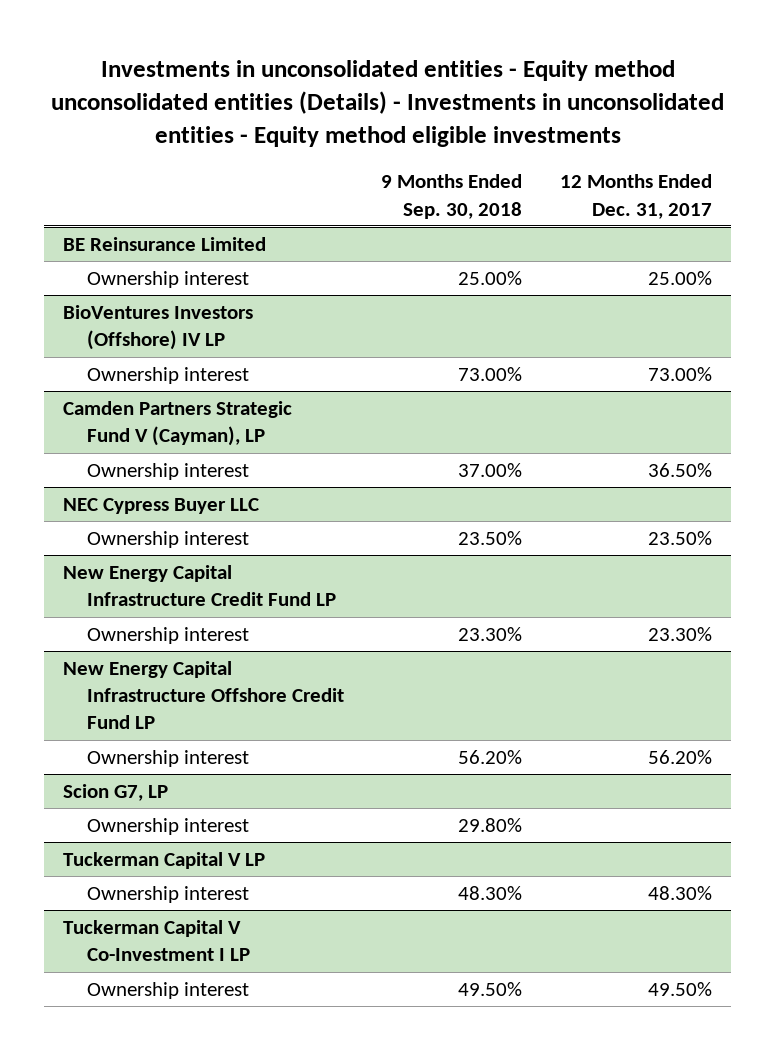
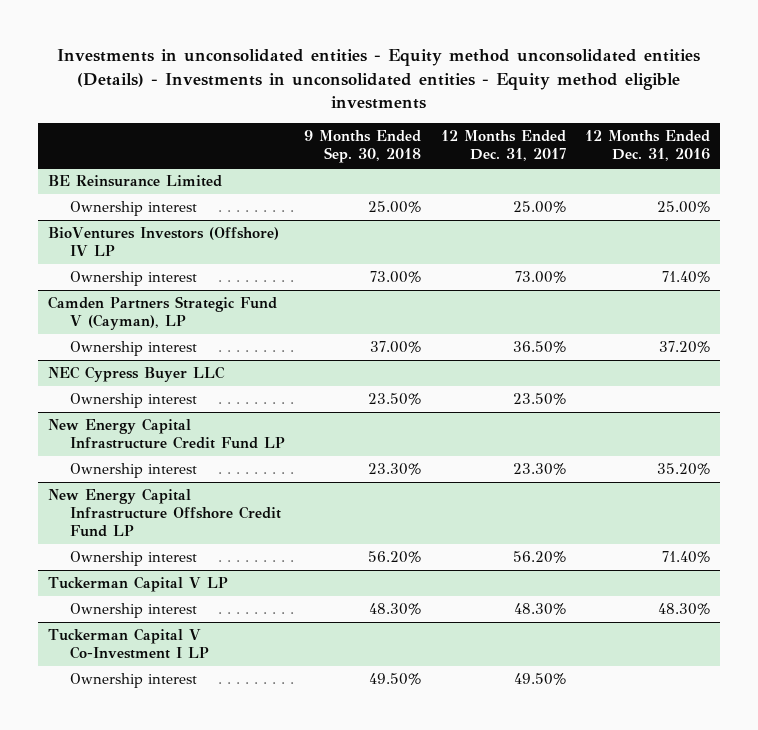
- | 9 Months Ended Sep. 30, 2018 | 12 Months Ended Dec. 31, 2017
+ | 9 Months Ended Sep. 30, 2018 | 12 Months Ended Dec. 31, 2017 | 12 Months Ended Dec. 31, 2016
- Scion G7, LP
- Ownership interest | 29.80% |

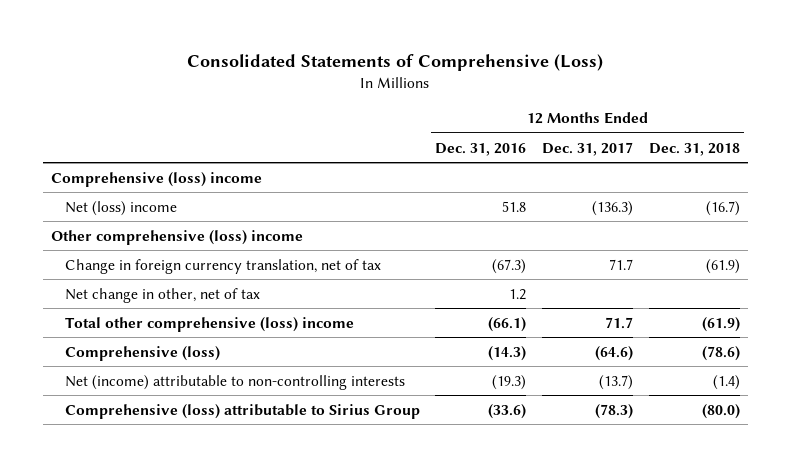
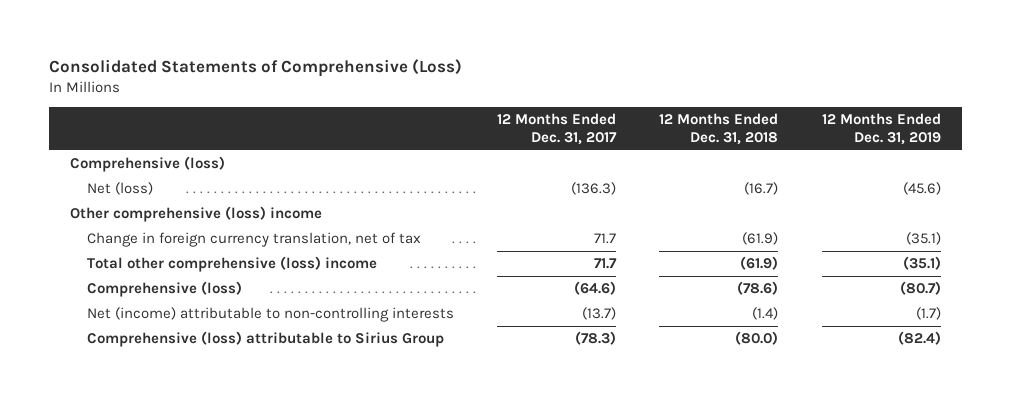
- | 12 Months Ended Dec. 31, 2016 | 12 Months Ended Dec. 31, 2017 | 12 Months Ended Dec. 31, 2018
+ | 12 Months Ended Dec. 31, 2017 | 12 Months Ended Dec. 31, 2018 | 12 Months Ended Dec. 31, 2019
- Comprehensive (loss) income
- Net (loss) income | 51.8 | (136.3) | (16.7)
+ Comprehensive (loss)
+ Net (loss) | (136.3) | (16.7) | (45.6)
- Net change in other, net of tax | 1.2 | |

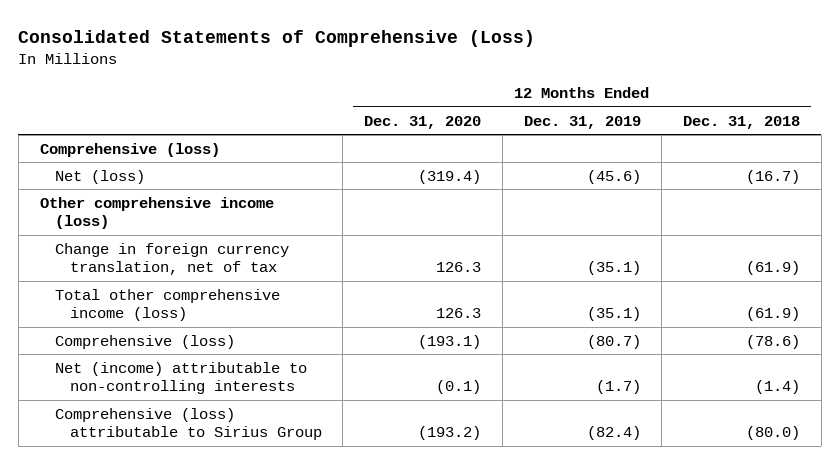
- | 12 Months Ended Dec. 31, 2017 | 12 Months Ended Dec. 31, 2018 | 12 Months Ended Dec. 31, 2019
+ | 12 Months Ended Dec. 31, 2020 | 12 Months Ended Dec. 31, 2019 | 12 Months Ended Dec. 31, 2018
- Other comprehensive (loss) income
+ Other comprehensive income (loss)
- Total other comprehensive (loss) income | 71.7 | (61.9) | (35.1)
+ Total other comprehensive income (loss) | 126.3 | (35.1) | (61.9)

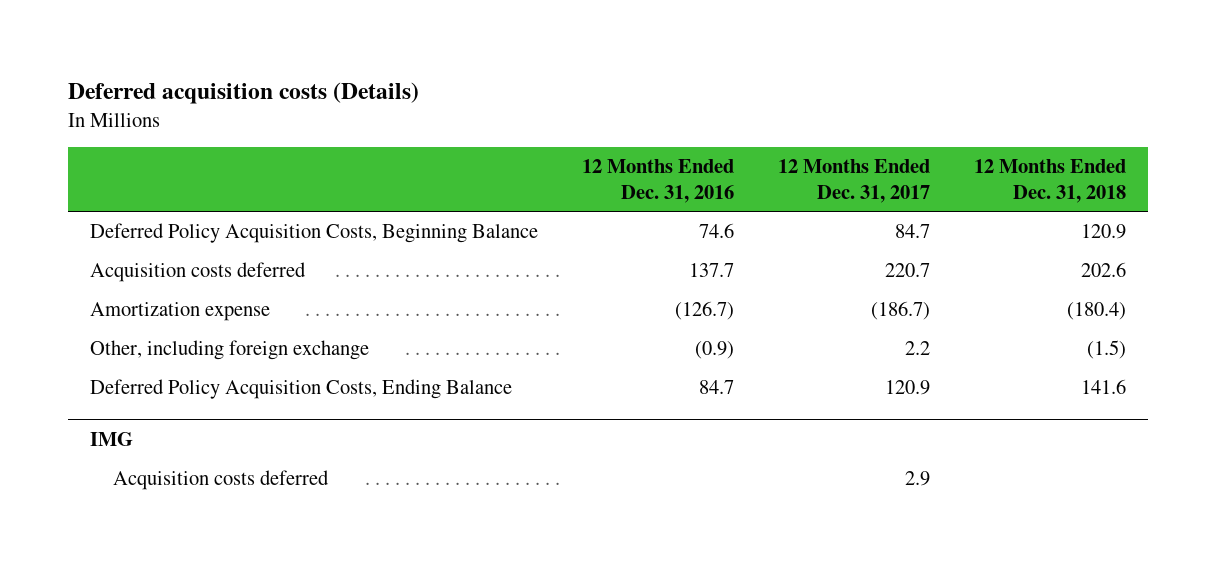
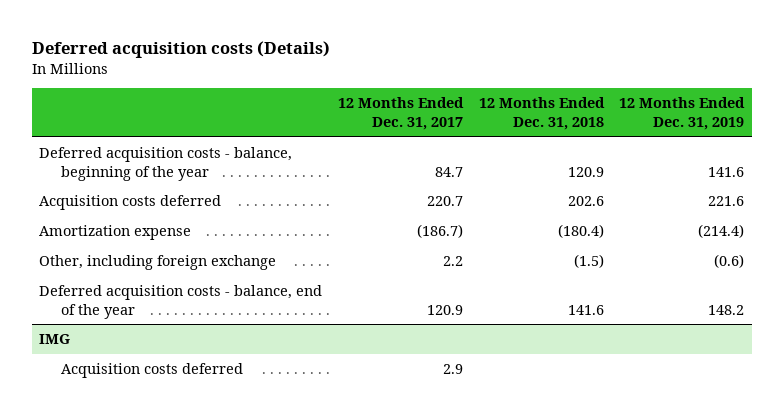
- | 12 Months Ended Dec. 31, 2016 | 12 Months Ended Dec. 31, 2017 | 12 Months Ended Dec. 31, 2018
+ | 12 Months Ended Dec. 31, 2017 | 12 Months Ended Dec. 31, 2018 | 12 Months Ended Dec. 31, 2019
- Deferred Policy Acquisition Costs, Beginning Balance | 74.6 | 84.7 | 120.9
+ Deferred acquisition costs - balance, beginning of the year | 84.7 | 120.9 | 141.6
- Deferred Policy Acquisition Costs, Ending Balance | 84.7 | 120.9 | 141.6
+ Deferred acquisition costs - balance, end of the year | 120.9 | 141.6 | 148.2

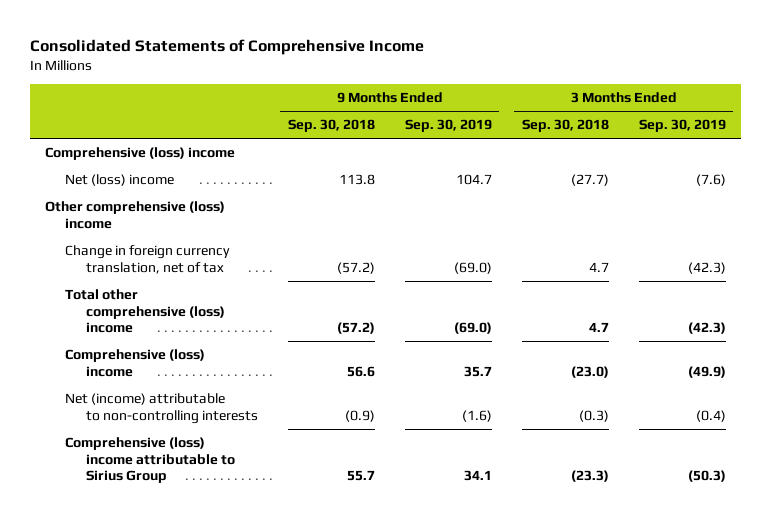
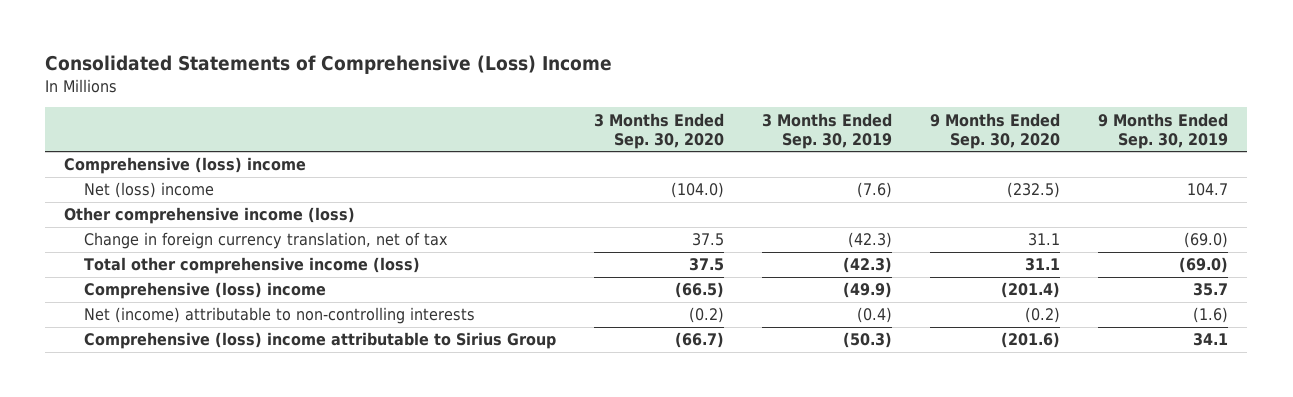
- Consolidated Statements of Comprehensive Income
+ Consolidated Statements of Comprehensive (Loss) Income
- | 9 Months Ended Sep. 30, 2018 | 9 Months Ended Sep. 30, 2019 | 3 Months Ended Sep. 30, 2018 | 3 Months Ended Sep. 30, 2019
+ | 3 Months Ended Sep. 30, 2020 | 3 Months Ended Sep. 30, 2019 | 9 Months Ended Sep. 30, 2020 | 9 Months Ended Sep. 30, 2019
- Other comprehensive (loss) income
+ Other comprehensive income (loss)
- Total other comprehensive (loss) income | (57.2) | (69.0) | 4.7 | (42.3)
+ Total other comprehensive income (loss) | 37.5 | (42.3) | 31.1 | (69.0)

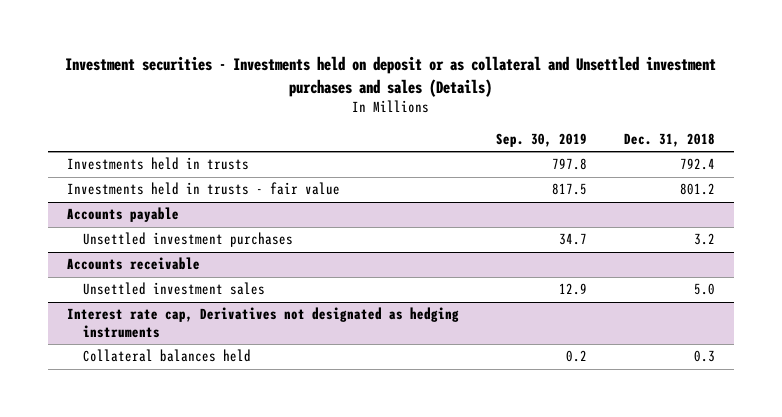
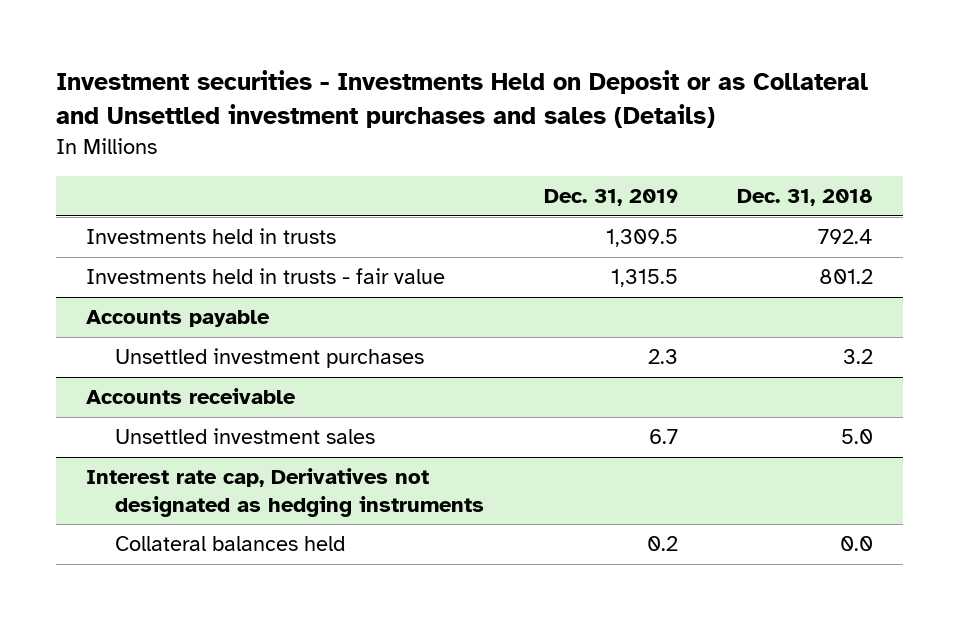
- Investment securities - Investments held on deposit or as collateral and Unsettled investment purchases and sales (Details)
+ Investment securities - Investments Held on Deposit or as Collateral and Unsettled investment purchases and sales (Details)
- | Sep. 30, 2019 | Dec. 31, 2018
+ | Dec. 31, 2019 | Dec. 31, 2018
@ Interest rate cap, Derivatives not designated as hedging instruments
- Collateral balances held | 0.2 | 0.3
+ Collateral balances held | 0.2 | 0.0

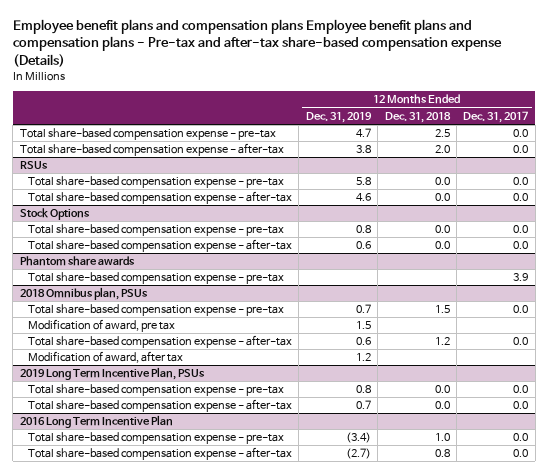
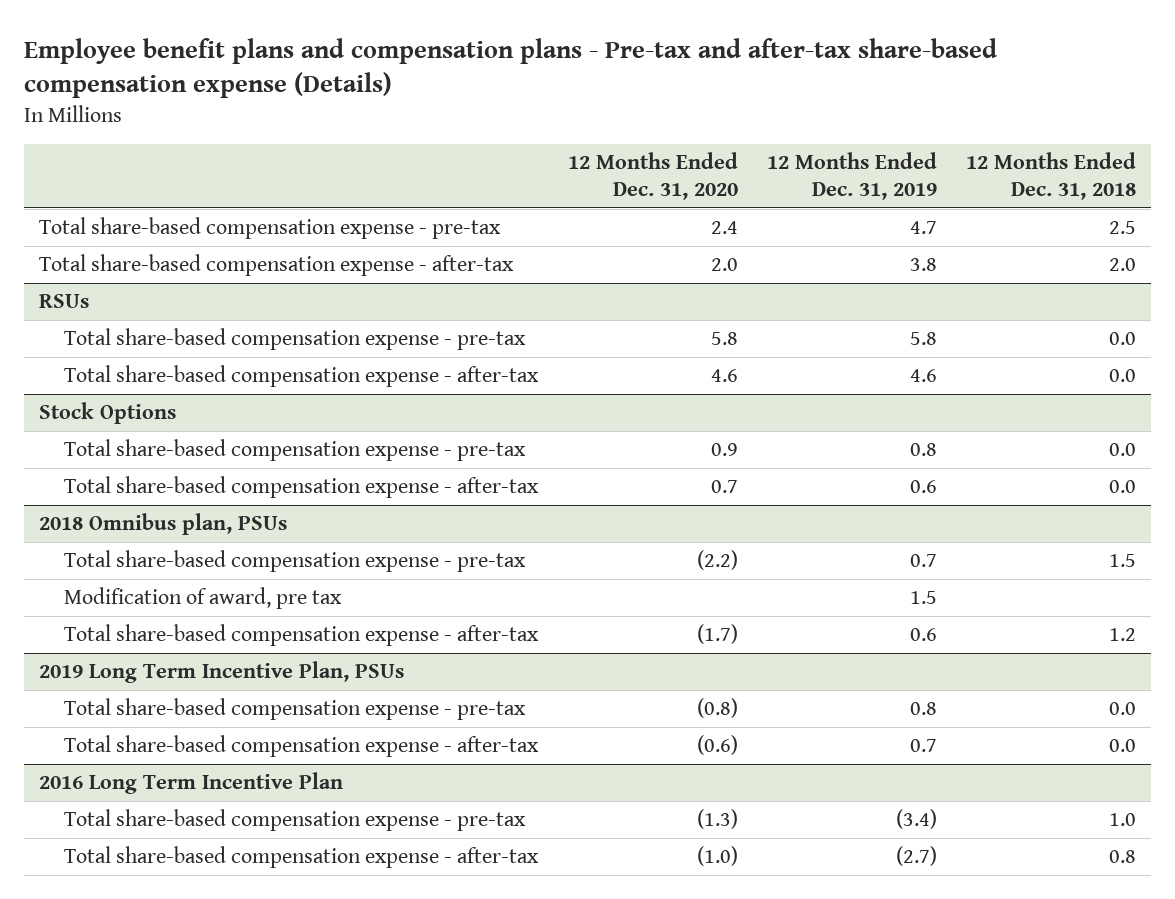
- Employee benefit plans and compensation plans Employee benefit plans and compensation plans - Pre-tax and after-tax share-based compensation expense (Details)
+ Employee benefit plans and compensation plans - Pre-tax and after-tax share-based compensation expense (Details)
- | 12 Months Ended Dec. 31, 2019 | 12 Months Ended Dec. 31, 2018 | 12 Months Ended Dec. 31, 2017
+ | 12 Months Ended Dec. 31, 2020 | 12 Months Ended Dec. 31, 2019 | 12 Months Ended Dec. 31, 2018
- Phantom share awards
- Total share-based compensation expense - pre-tax | | | 3.9
@ 2018 Omnibus plan, PSUs
- Modification of award, after tax | 1.2 | |

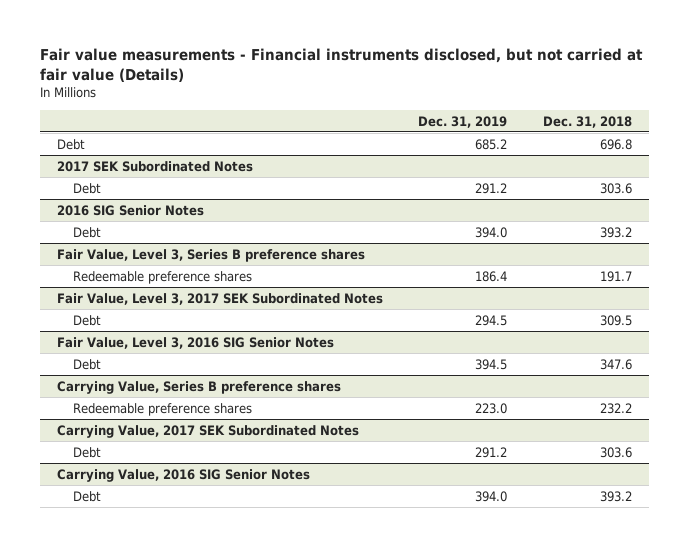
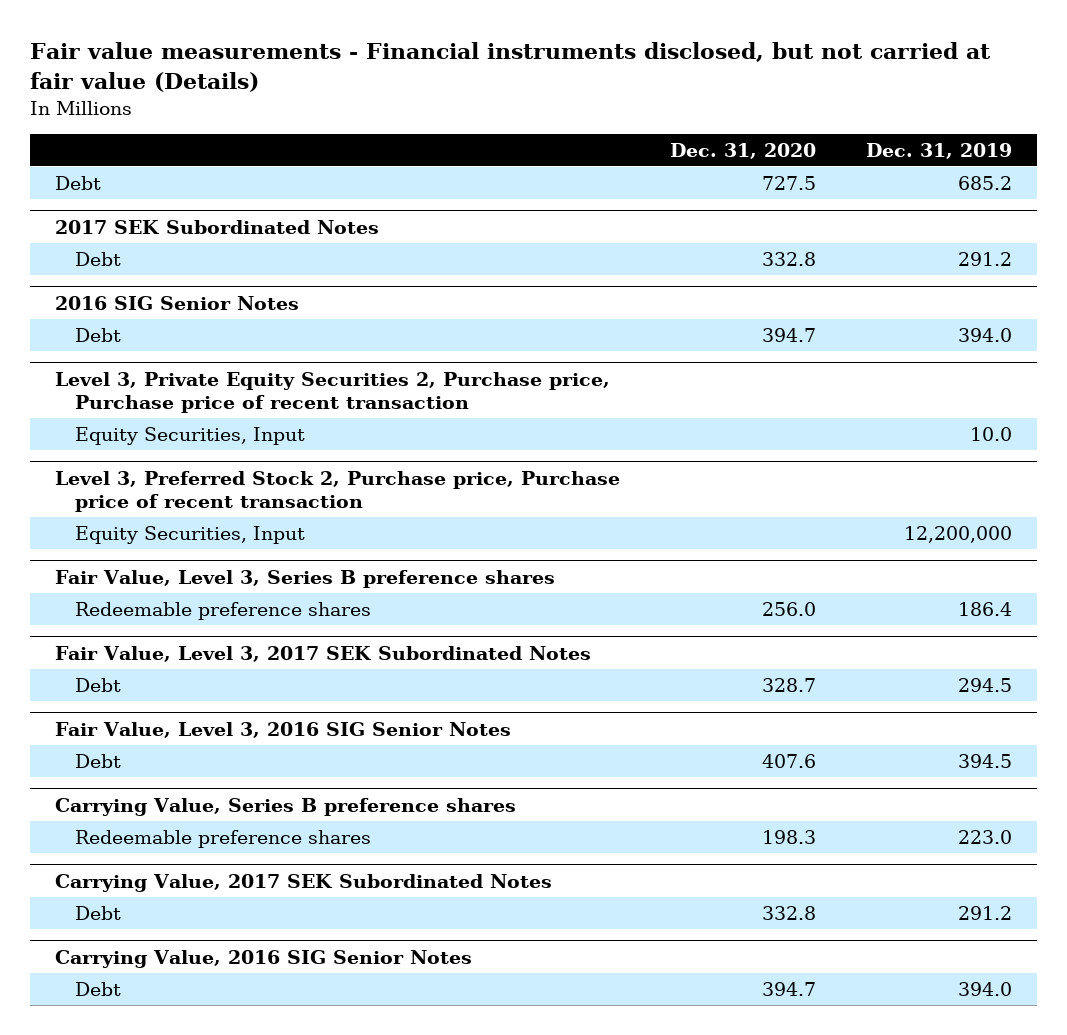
- | Dec. 31, 2019 | Dec. 31, 2018
+ | Dec. 31, 2020 | Dec. 31, 2019
+ Level 3, Private Equity Securities 2, Purchase price, Purchase price of recent transaction
+ Equity Securities, Input | | 10.0
+ Level 3, Preferred Stock 2, Purchase price, Purchase price of recent transaction
+ Equity Securities, Input | | 12,200,000

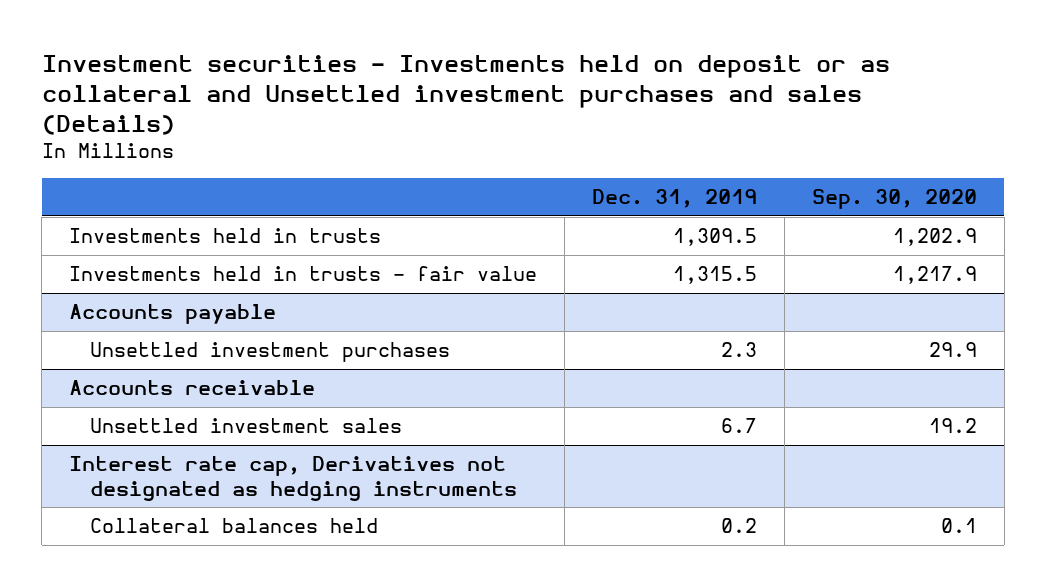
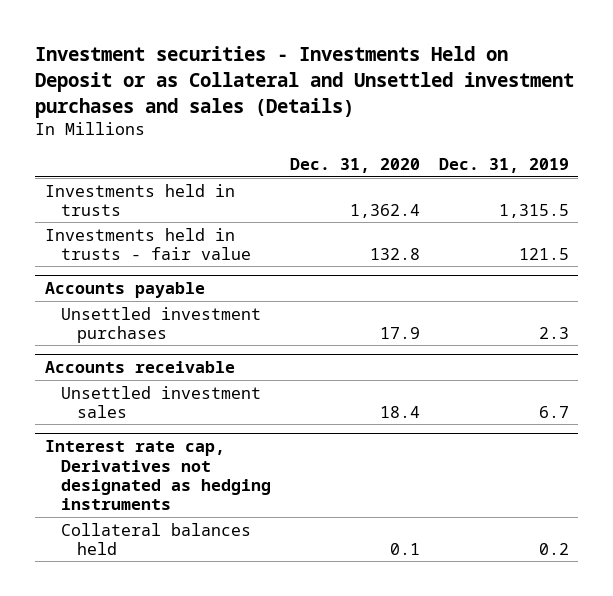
- Investment securities - Investments held on deposit or as collateral and Unsettled investment purchases and sales (Details)
+ Investment securities - Investments Held on Deposit or as Collateral and Unsettled investment purchases and sales (Details)
- | Dec. 31, 2019 | Sep. 30, 2020
+ | Dec. 31, 2020 | Dec. 31, 2019
- Investments held in trusts | 1,309.5 | 1,202.9
- Investments held in trusts - fair value | 1,315.5 | 1,217.9
+ Investments held in trusts | 1,362.4 | 1,315.5
+ Investments held in trusts - fair value | 132.8 | 121.5

